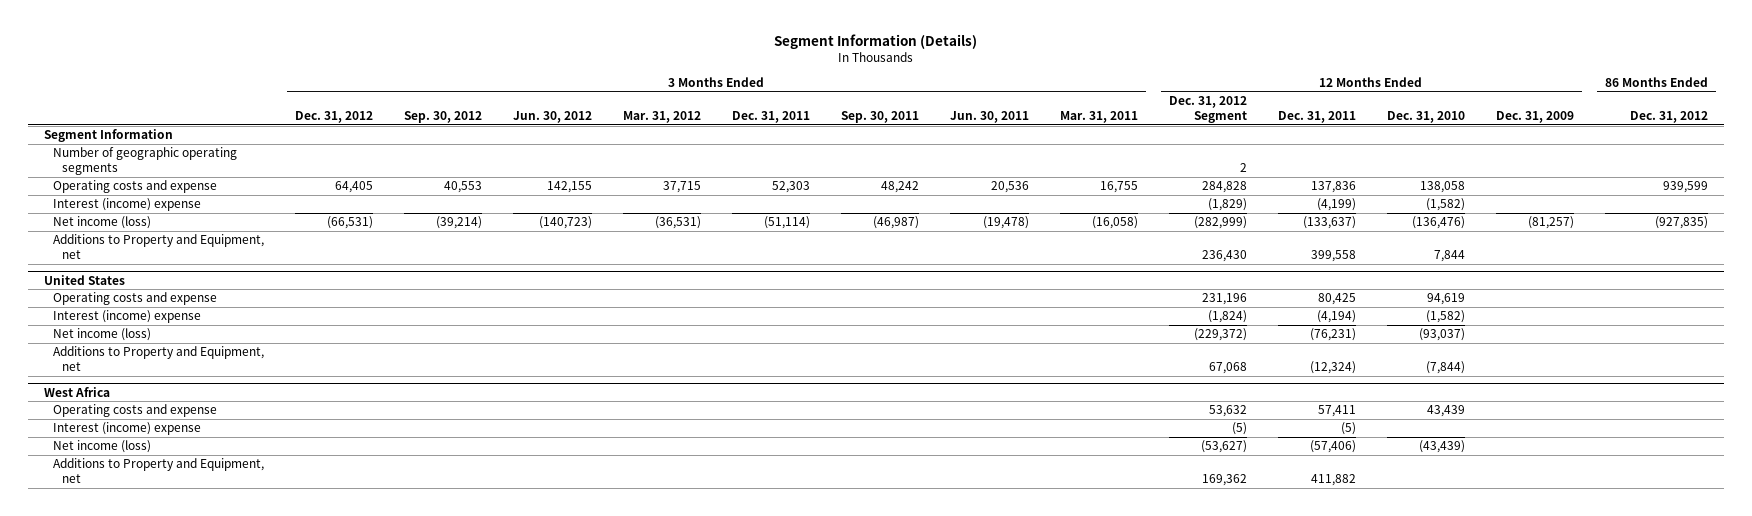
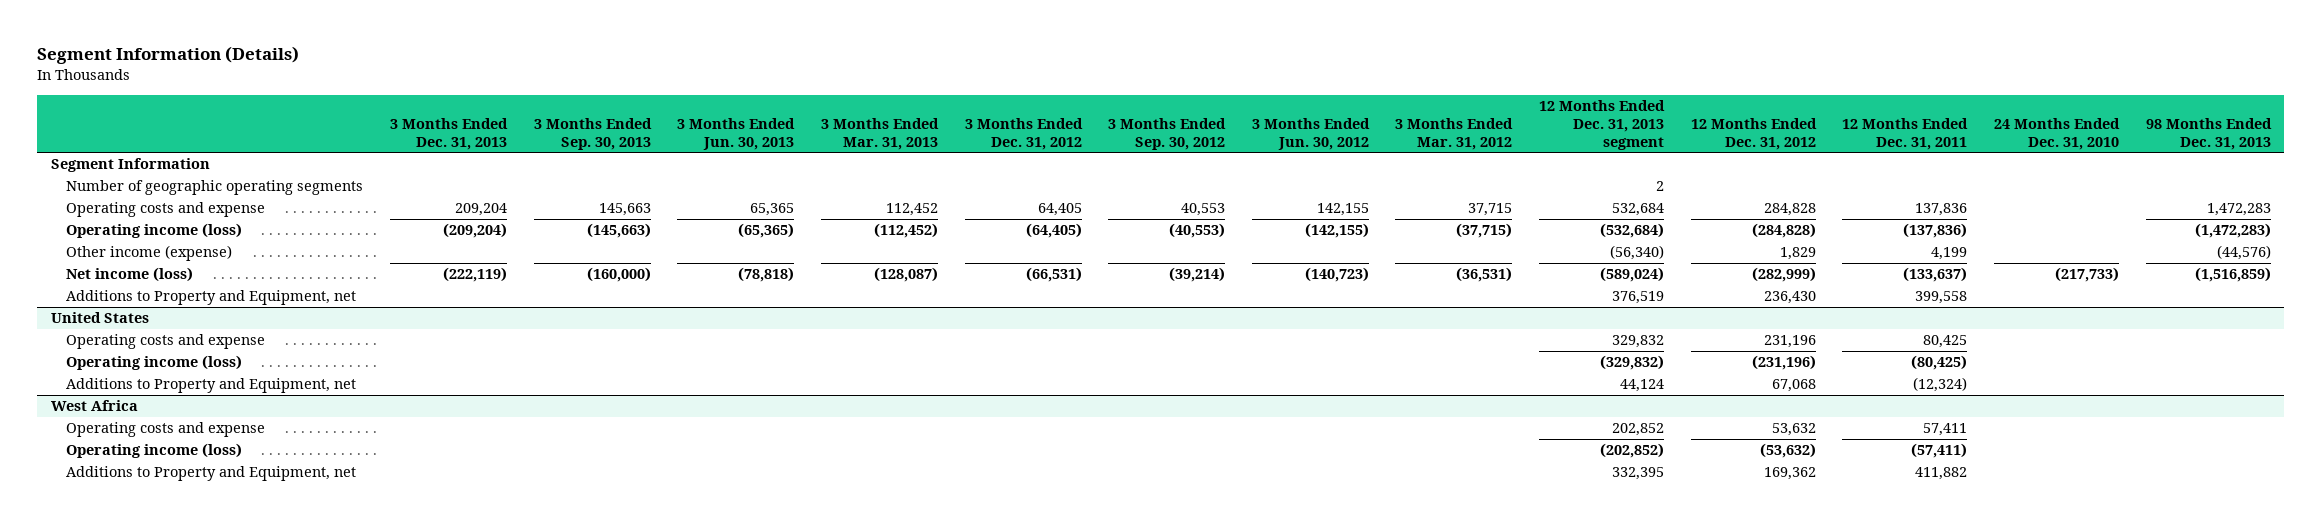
- | 3 Months Ended Dec. 31, 2012 | 3 Months Ended Sep. 30, 2012 | 3 Months Ended Jun. 30, 2012 | 3 Months Ended Mar. 31, 2012 | 3 Months Ended Dec. 31, 2011 | 3 Months Ended Sep. 30, 2011 | 3 Months Ended Jun. 30, 2011 | 3 Months Ended Mar. 31, 2011 | 12 Months Ended Dec. 31, 2012 Segment | 12 Months Ended Dec. 31, 2011 | 12 Months Ended Dec. 31, 2010 | 12 Months Ended Dec. 31, 2009 | 86 Months Ended Dec. 31, 2012
+ | 3 Months Ended Dec. 31, 2013 | 3 Months Ended Sep. 30, 2013 | 3 Months Ended Jun. 30, 2013 | 3 Months Ended Mar. 31, 2013 | 3 Months Ended Dec. 31, 2012 | 3 Months Ended Sep. 30, 2012 | 3 Months Ended Jun. 30, 2012 | 3 Months Ended Mar. 31, 2012 | 12 Months Ended Dec. 31, 2013 segment | 12 Months Ended Dec. 31, 2012 | 12 Months Ended Dec. 31, 2011 | 24 Months Ended Dec. 31, 2010 | 98 Months Ended Dec. 31, 2013
- Interest (income) expense | | | | | | | | | (1,829) | (4,199) | (1,582) | |
+ Operating income (loss) | (209,204) | (145,663) | (65,365) | (112,452) | (64,405) | (40,553) | (142,155) | (37,715) | (532,684) | (284,828) | (137,836) | | (1,472,283)
+ Other income (expense) | | | | | | | | | (56,340) | 1,829 | 4,199 | | (44,576)
@ United States
- Interest (income) expense | | | | | | | | | (1,824) | (4,194) | (1,582) | |
- Net income (loss) | | | | | | | | | (229,372) | (76,231) | (93,037) | |
+ Operating income (loss) | | | | | | | | | (329,832) | (231,196) | (80,425) | |
@ West Africa
- Interest (income) expense | | | | | | | | | (5) | (5) | | |
- Net income (loss) | | | | | | | | | (53,627) | (57,406) | (43,439) | |
+ Operating income (loss) | | | | | | | | | (202,852) | (53,632) | (57,411) | |

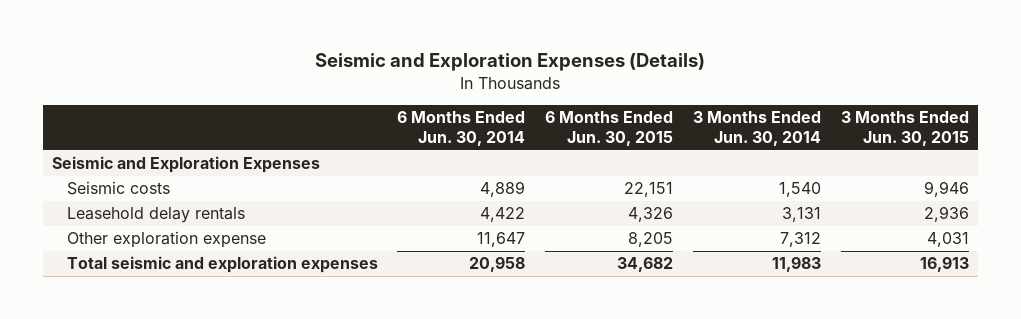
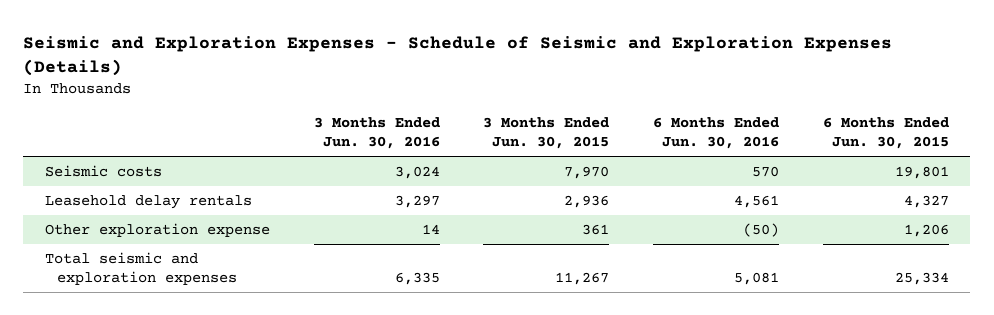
- Seismic and Exploration Expenses (Details)
+ Seismic and Exploration Expenses - Schedule of Seismic and Exploration Expenses (Details)
- | 6 Months Ended Jun. 30, 2014 | 6 Months Ended Jun. 30, 2015 | 3 Months Ended Jun. 30, 2014 | 3 Months Ended Jun. 30, 2015
+ | 3 Months Ended Jun. 30, 2016 | 3 Months Ended Jun. 30, 2015 | 6 Months Ended Jun. 30, 2016 | 6 Months Ended Jun. 30, 2015
- Seismic and Exploration Expenses
- Seismic costs | 4,889 | 22,151 | 1,540 | 9,946
- Leasehold delay rentals | 4,422 | 4,326 | 3,131 | 2,936
- Other exploration expense | 11,647 | 8,205 | 7,312 | 4,031
- Total seismic and exploration expenses | 20,958 | 34,682 | 11,983 | 16,913
+ Seismic costs | 3,024 | 7,970 | 570 | 19,801
+ Leasehold delay rentals | 3,297 | 2,936 | 4,561 | 4,327
+ Other exploration expense | 14 | 361 | (50) | 1,206
+ Total seismic and exploration expenses | 6,335 | 11,267 | 5,081 | 25,334

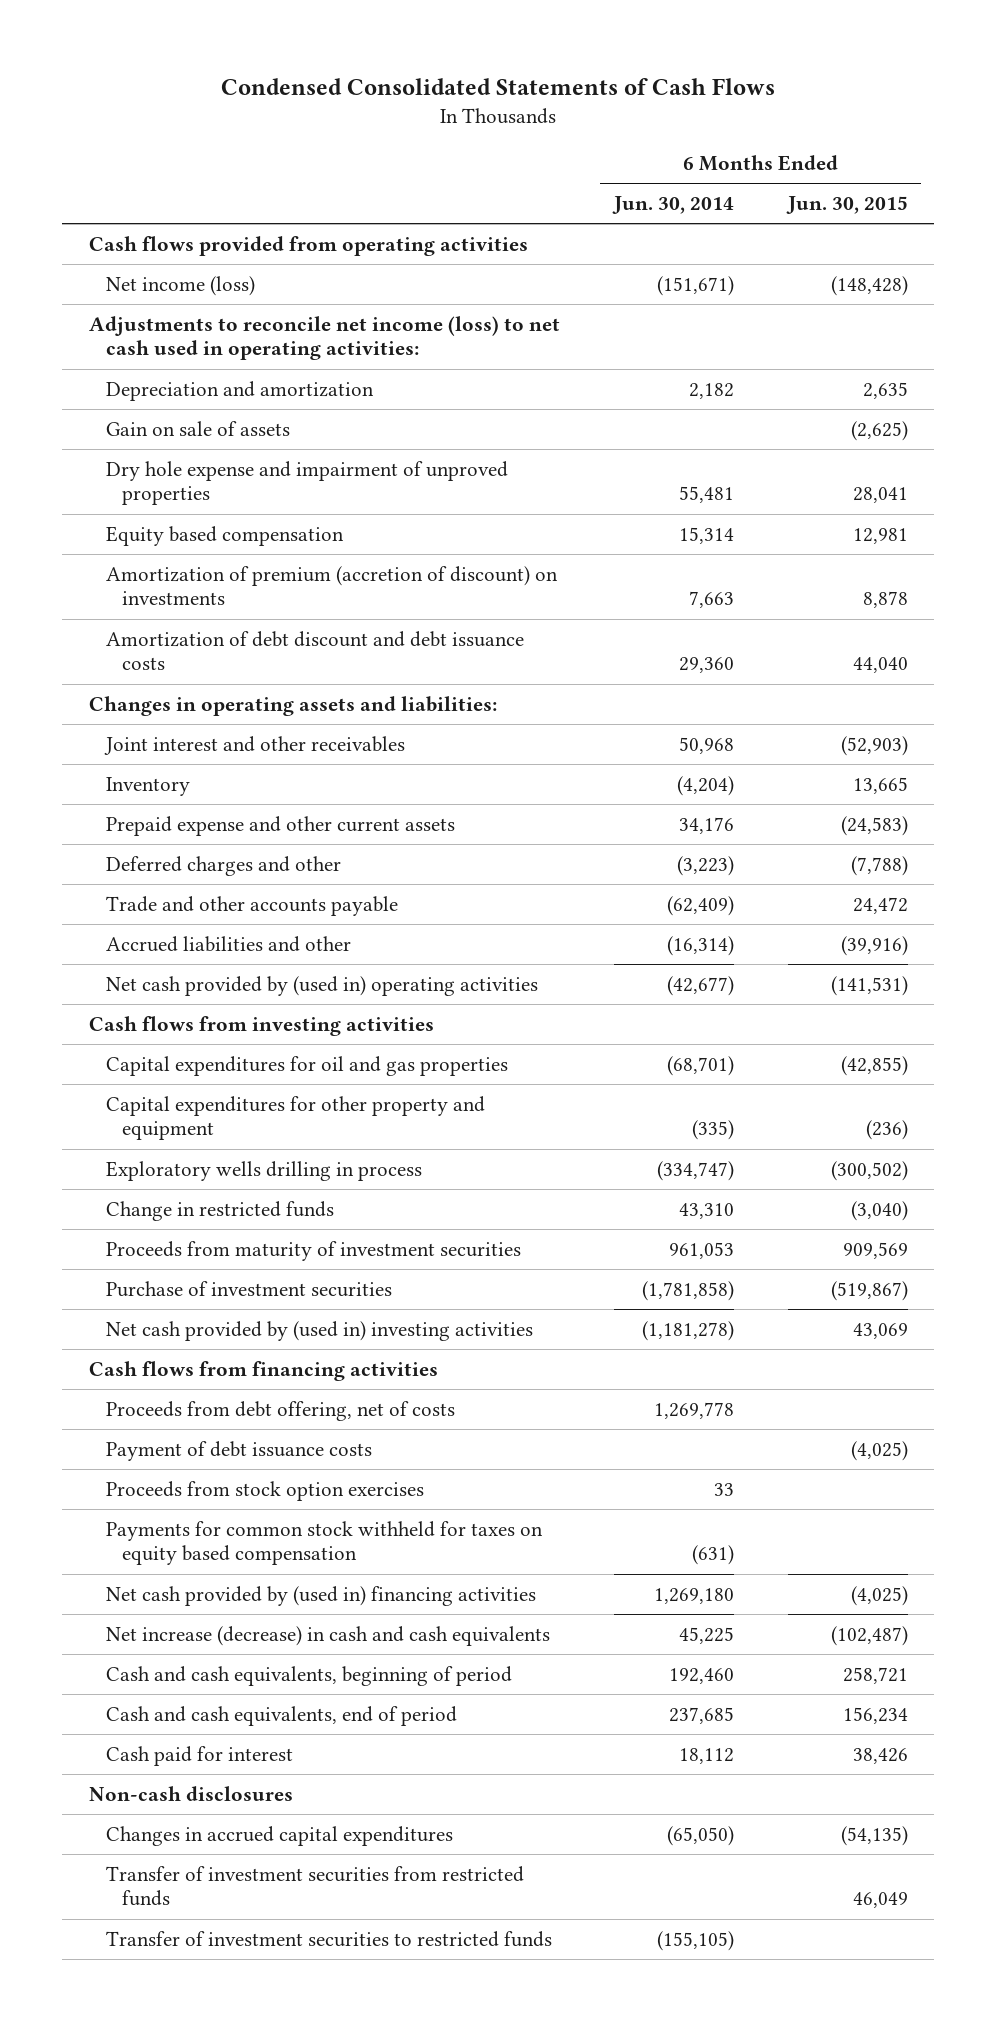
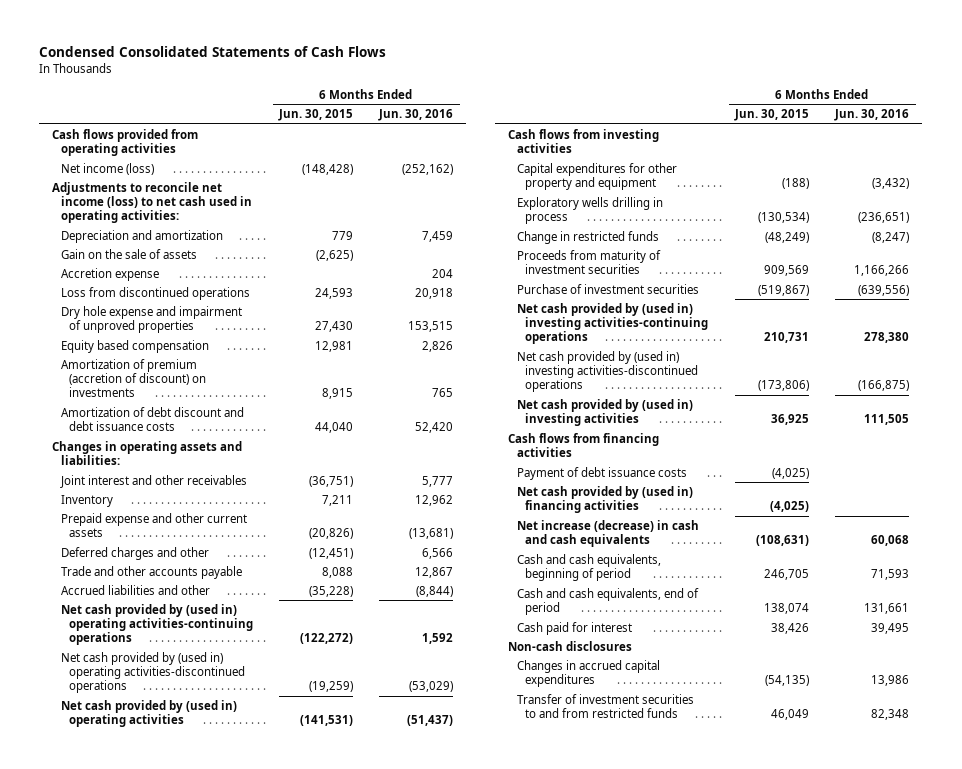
- | 6 Months Ended Jun. 30, 2014 | 6 Months Ended Jun. 30, 2015
+ | 6 Months Ended Jun. 30, 2015 | 6 Months Ended Jun. 30, 2016
- Depreciation and amortization | 2,182 | 2,635
- Gain on sale of assets | | (2,625)
- Dry hole expense and impairment of unproved properties | 55,481 | 28,041
+ Depreciation and amortization | 779 | 7,459
+ Gain on the sale of assets | (2,625) |
+ Accretion expense | | 204
+ Loss from discontinued operations | 24,593 | 20,918
+ Dry hole expense and impairment of unproved properties | 27,430 | 153,515
- Amortization of premium (accretion of discount) on investments | 7,663 | 8,878
+ Amortization of premium (accretion of discount) on investments | 8,915 | 765
- Joint interest and other receivables | 50,968 | (52,903)
- Inventory | (4,204) | 13,665
- Prepaid expense and other current assets | 34,176 | (24,583)
- Deferred charges and other | (3,223) | (7,788)
- Trade and other accounts payable | (62,409) | 24,472
- Accrued liabilities and other | (16,314) | (39,916)
+ Joint interest and other receivables | (36,751) | 5,777
+ Inventory | 7,211 | 12,962
+ Prepaid expense and other current assets | (20,826) | (13,681)
+ Deferred charges and other | (12,451) | 6,566
+ Trade and other accounts payable | 8,088 | 12,867
+ Accrued liabilities and other | (35,228) | (8,844)
+ Net cash provided by (used in) operating activities-continuing operations | (122,272) | 1,592
+ Net cash provided by (used in) operating activities-discontinued operations | (19,259) | (53,029)
- Capital expenditures for oil and gas properties | (68,701) | (42,855)
- Capital expenditures for other property and equipment | (335) | (236)
- Exploratory wells drilling in process | (334,747) | (300,502)
- Change in restricted funds | 43,310 | (3,040)
+ Capital expenditures for other property and equipment | (188) | (3,432)
+ Exploratory wells drilling in process | (130,534) | (236,651)
+ Change in restricted funds | (48,249) | (8,247)
- Net cash provided by (used in) investing activities | (1,181,278) | 43,069
+ Net cash provided by (used in) investing activities-continuing operations | 210,731 | 278,380
+ Net cash provided by (used in) investing activities-discontinued operations | (173,806) | (166,875)
+ Net cash provided by (used in) investing activities | 36,925 | 111,505
- Proceeds from debt offering, net of costs | 1,269,778 |
- Proceeds from stock option exercises | 33 |
- Payments for common stock withheld for taxes on equity based compensation | (631) |
- Net increase (decrease) in cash and cash equivalents | 45,225 | (102,487)
- Cash and cash equivalents, beginning of period | 192,460 | 258,721
- Cash and cash equivalents, end of period | 237,685 | 156,234
+ Net increase (decrease) in cash and cash equivalents | (108,631) | 60,068
+ Cash and cash equivalents, beginning of period | 246,705 | 71,593
+ Cash and cash equivalents, end of period | 138,074 | 131,661
- Transfer of investment securities from restricted funds | | 46,049
- Transfer of investment securities to restricted funds | (155,105) |
+ Transfer of investment securities to and from restricted funds | 46,049 | 82,348

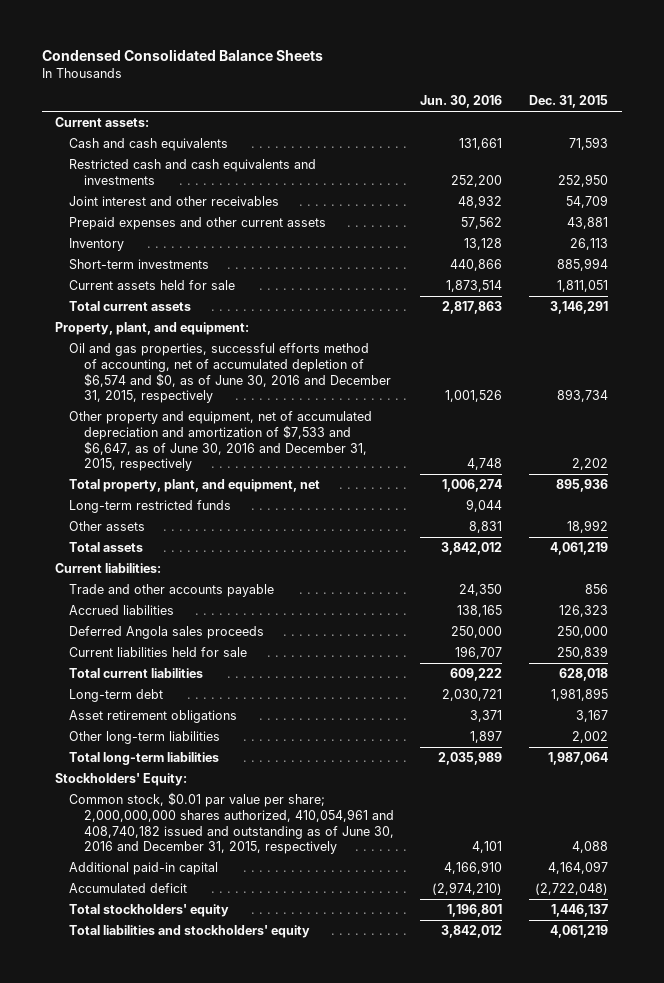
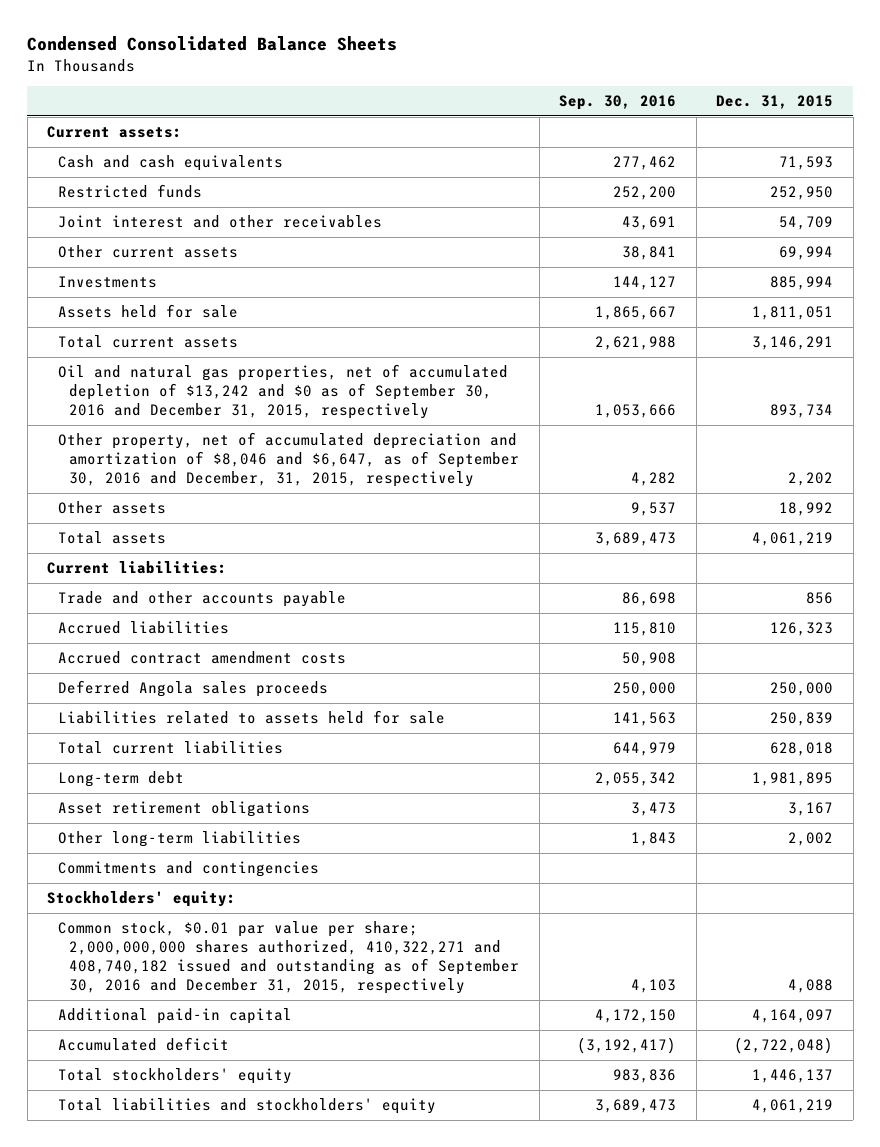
- | Jun. 30, 2016 | Dec. 31, 2015
+ | Sep. 30, 2016 | Dec. 31, 2015
- Restricted cash and cash equivalents and investments | 252,200 | 252,950
+ Restricted funds | 252,200 | 252,950
- Prepaid expenses and other current assets | 57,562 | 43,881
- Inventory | 13,128 | 26,113
- Short-term investments | 440,866 | 885,994
- Current assets held for sale | 1,873,514 | 1,811,051
+ Other current assets | 38,841 | 69,994
+ Investments | 144,127 | 885,994
+ Assets held for sale | 1,865,667 | 1,811,051
- Property, plant, and equipment:
- Oil and gas properties, successful efforts method of accounting, net of accumulated depletion of $6,574 and $0, as of June 30, 2016 and December 31, 2015, respectively | 1,001,526 | 893,734
- Other property and equipment, net of accumulated depreciation and amortization of $7,533 and $6,647, as of June 30, 2016 and December 31, 2015, respectively | 4,748 | 2,202
- Total property, plant, and equipment, net | 1,006,274 | 895,936
- Long-term restricted funds | 9,044 |
+ Oil and natural gas properties, net of accumulated depletion of $13,242 and $0 as of September 30, 2016 and December 31, 2015, respectively | 1,053,666 | 893,734
+ Other property, net of accumulated depreciation and amortization of $8,046 and $6,647, as of September 30, 2016 and December, 31, 2015, respectively | 4,282 | 2,202
+ Accrued contract amendment costs | 50,908 |
- Current liabilities held for sale | 196,707 | 250,839
+ Liabilities related to assets held for sale | 141,563 | 250,839
- Total long-term liabilities | 2,035,989 | 1,987,064
- Stockholders' Equity:
- Common stock, $0.01 par value per share; 2,000,000,000 shares authorized, 410,054,961 and 408,740,182 issued and outstanding as of June 30, 2016 and December 31, 2015, respectively | 4,101 | 4,088
+ Commitments and contingencies
+ Stockholders' equity:
+ Common stock, $0.01 par value per share; 2,000,000,000 shares authorized, 410,322,271 and 408,740,182 issued and outstanding as of September 30, 2016 and December 31, 2015, respectively | 4,103 | 4,088

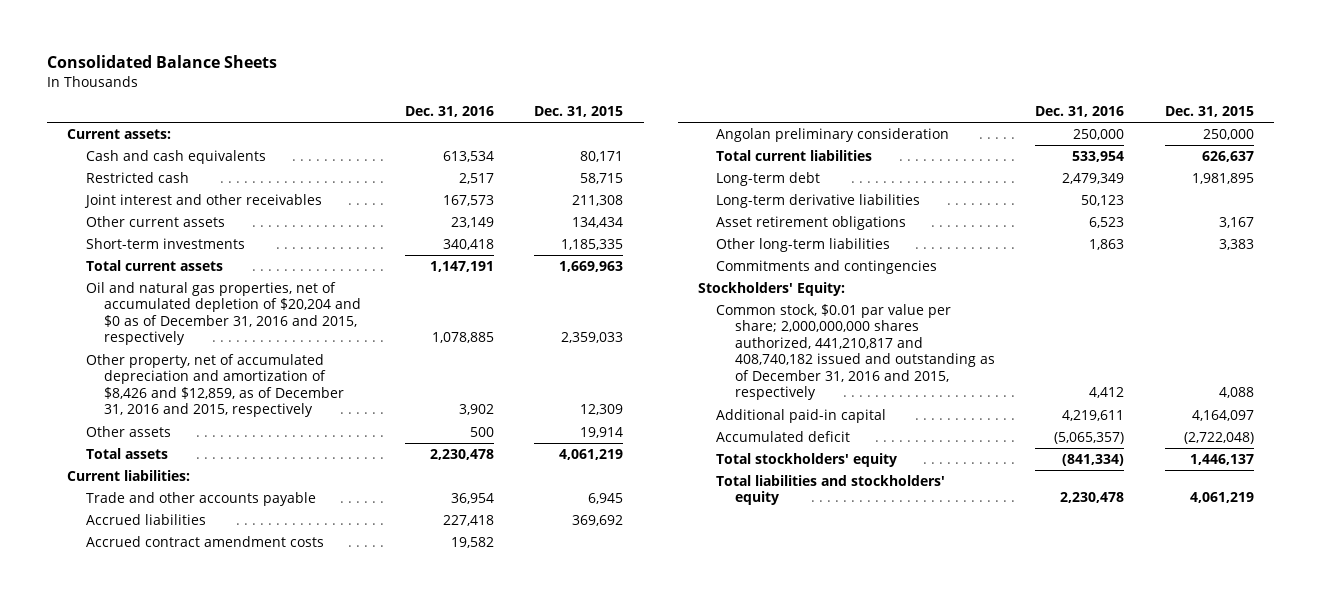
- Condensed Consolidated Balance Sheets
+ Consolidated Balance Sheets
- | Sep. 30, 2016 | Dec. 31, 2015
+ | Dec. 31, 2016 | Dec. 31, 2015
- Cash and cash equivalents | 277,462 | 71,593
- Restricted funds | 252,200 | 252,950
- Joint interest and other receivables | 43,691 | 54,709
- Other current assets | 38,841 | 69,994
- Investments | 144,127 | 885,994
- Assets held for sale | 1,865,667 | 1,811,051
- Total current assets | 2,621,988 | 3,146,291
- Oil and natural gas properties, net of accumulated depletion of $13,242 and $0 as of September 30, 2016 and December 31, 2015, respectively | 1,053,666 | 893,734
- Other property, net of accumulated depreciation and amortization of $8,046 and $6,647, as of September 30, 2016 and December, 31, 2015, respectively | 4,282 | 2,202
- Other assets | 9,537 | 18,992
+ Cash and cash equivalents | 613,534 | 80,171
+ Restricted cash | 2,517 | 58,715
+ Joint interest and other receivables | 167,573 | 211,308
+ Other current assets | 23,149 | 134,434
+ Short-term investments | 340,418 | 1,185,335
+ Total current assets | 1,147,191 | 1,669,963
+ Oil and natural gas properties, net of accumulated depletion of $20,204 and $0 as of December 31, 2016 and 2015, respectively | 1,078,885 | 2,359,033
+ Other property, net of accumulated depreciation and amortization of $8,426 and $12,859, as of December 31, 2016 and 2015, respectively | 3,902 | 12,309
+ Other assets | 500 | 19,914
- Trade and other accounts payable | 86,698 | 856
- Accrued liabilities | 115,810 | 126,323
+ Trade and other accounts payable | 36,954 | 6,945
+ Accrued liabilities | 227,418 | 369,692
- Deferred Angola sales proceeds | 250,000 | 250,000
- Liabilities related to assets held for sale | 141,563 | 250,839
- Total current liabilities | 644,979 | 628,018
+ Angolan preliminary consideration | 250,000 | 250,000
+ Total current liabilities | 533,954 | 626,637
+ Long-term derivative liabilities | 50,123 |
- Other long-term liabilities | 1,843 | 2,002
+ Other long-term liabilities | 1,863 | 3,383
- Stockholders' equity:
- Common stock, $0.01 par value per share; 2,000,000,000 shares authorized, 410,322,271 and 408,740,182 issued and outstanding as of September 30, 2016 and December 31, 2015, respectively | 4,103 | 4,088
+ Stockholders' Equity:
+ Common stock, $0.01 par value per share; 2,000,000,000 shares authorized, 441,210,817 and 408,740,182 issued and outstanding as of December 31, 2016 and 2015, respectively | 4,412 | 4,088

